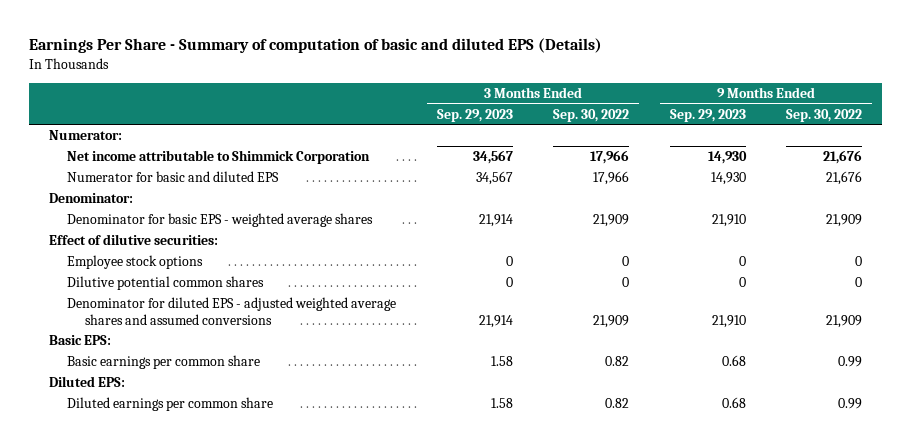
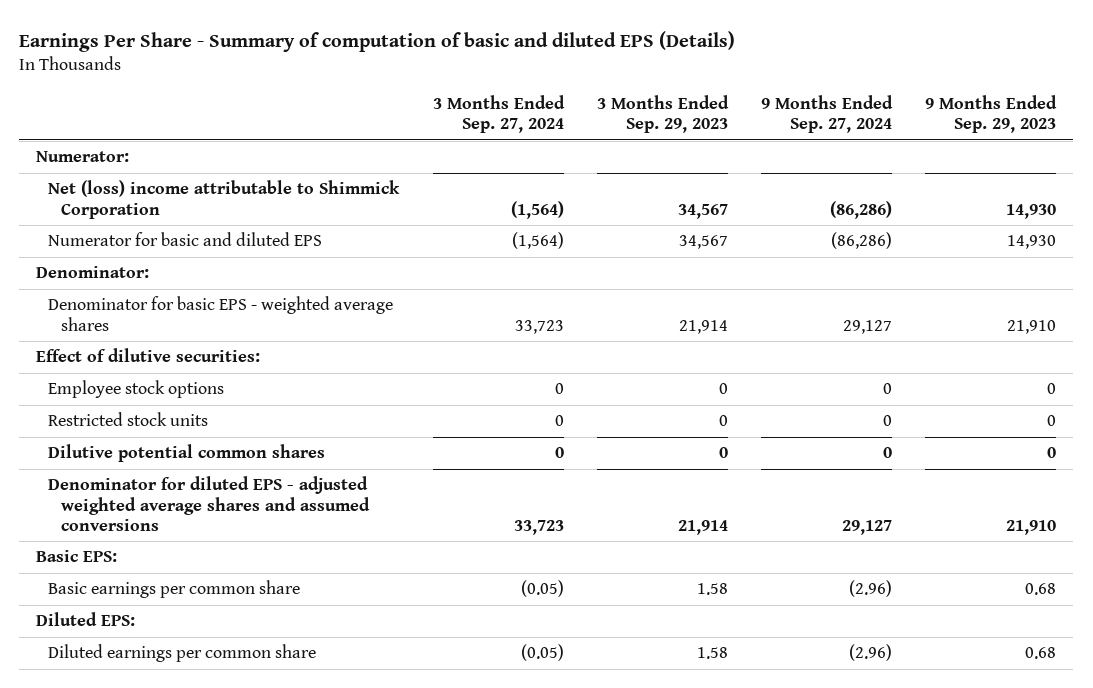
- | 3 Months Ended Sep. 29, 2023 | 3 Months Ended Sep. 30, 2022 | 9 Months Ended Sep. 29, 2023 | 9 Months Ended Sep. 30, 2022
+ | 3 Months Ended Sep. 27, 2024 | 3 Months Ended Sep. 29, 2023 | 9 Months Ended Sep. 27, 2024 | 9 Months Ended Sep. 29, 2023
- Net income attributable to Shimmick Corporation | 34,567 | 17,966 | 14,930 | 21,676
+ Net (loss) income attributable to Shimmick Corporation | (1,564) | 34,567 | (86,286) | 14,930
+ Restricted stock units | 0 | 0 | 0 | 0

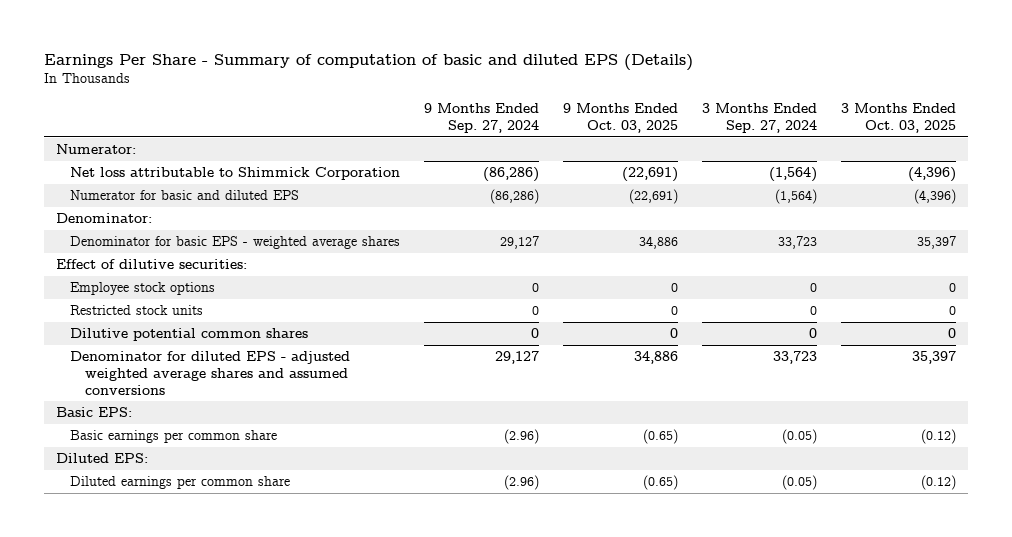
- | 3 Months Ended Sep. 27, 2024 | 3 Months Ended Sep. 29, 2023 | 9 Months Ended Sep. 27, 2024 | 9 Months Ended Sep. 29, 2023
+ | 9 Months Ended Sep. 27, 2024 | 9 Months Ended Oct. 03, 2025 | 3 Months Ended Sep. 27, 2024 | 3 Months Ended Oct. 03, 2025
- Net (loss) income attributable to Shimmick Corporation | (1,564) | 34,567 | (86,286) | 14,930
+ Net loss attributable to Shimmick Corporation | (86,286) | (22,691) | (1,564) | (4,396)

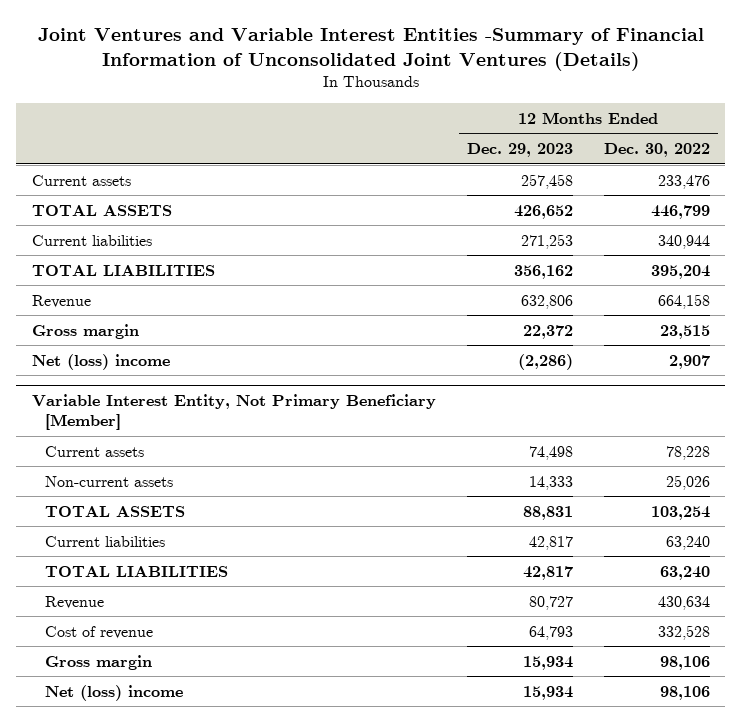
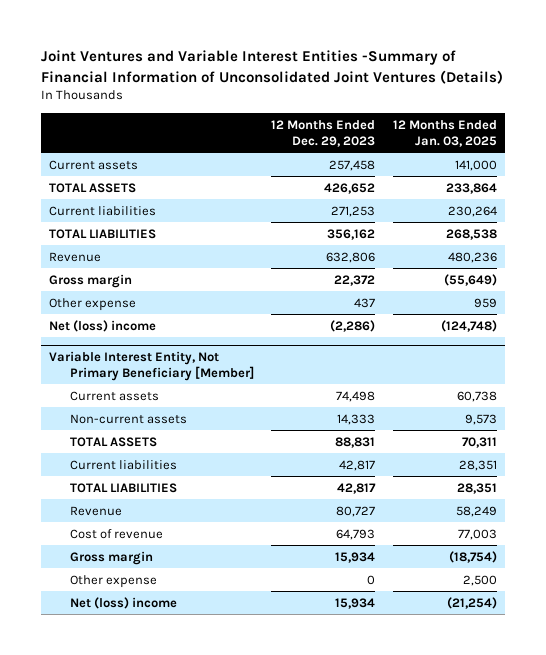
- | 12 Months Ended Dec. 29, 2023 | 12 Months Ended Dec. 30, 2022
+ | 12 Months Ended Dec. 29, 2023 | 12 Months Ended Jan. 03, 2025
+ Other expense | 437 | 959
@ Variable Interest Entity, Not Primary Beneficiary [Member]
+ Other expense | 0 | 2,500

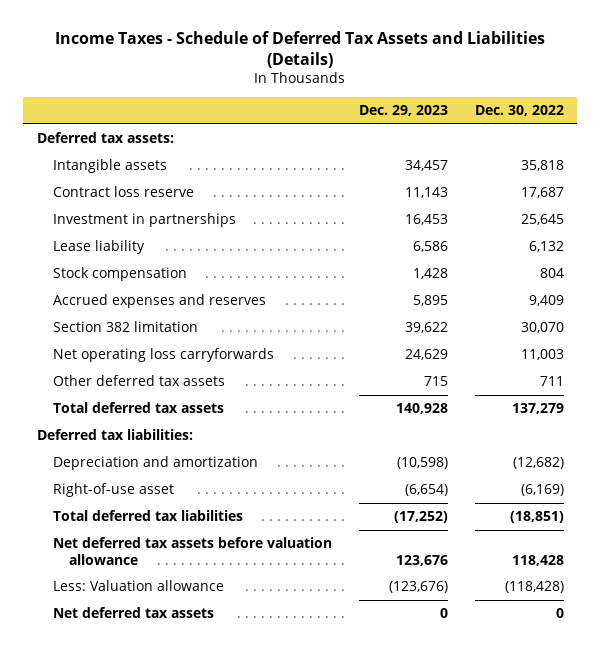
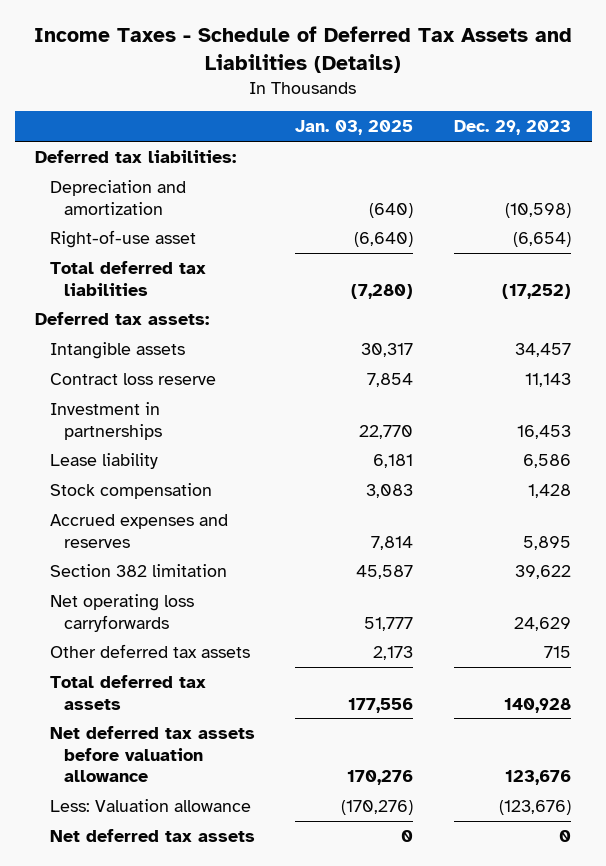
- | Dec. 29, 2023 | Dec. 30, 2022
+ | Jan. 03, 2025 | Dec. 29, 2023
moved up: Deferred tax liabilities:
moved up: Depreciation and amortization | (640) | (10,598)
moved up: Right-of-use asset | (6,640) | (6,654)
moved up: Total deferred tax liabilities | (7,280) | (17,252)

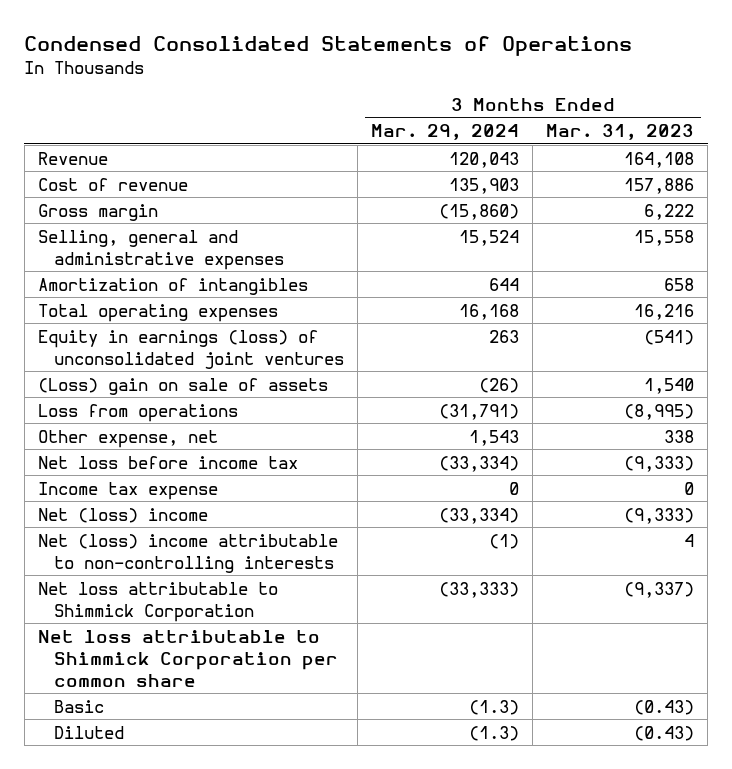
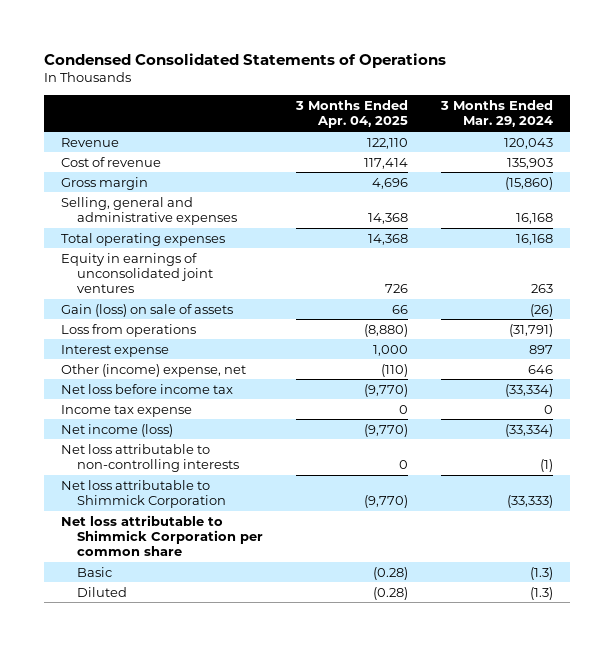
- | 3 Months Ended Mar. 29, 2024 | 3 Months Ended Mar. 31, 2023
+ | 3 Months Ended Apr. 04, 2025 | 3 Months Ended Mar. 29, 2024
- Selling, general and administrative expenses | 15,524 | 15,558
- Amortization of intangibles | 644 | 658
+ Selling, general and administrative expenses | 14,368 | 16,168
- Equity in earnings (loss) of unconsolidated joint ventures | 263 | (541)
- (Loss) gain on sale of assets | (26) | 1,540
+ Equity in earnings of unconsolidated joint ventures | 726 | 263
+ Gain (loss) on sale of assets | 66 | (26)
- Other expense, net | 1,543 | 338
+ Interest expense | 1,000 | 897
+ Other (income) expense, net | (110) | 646
- Net (loss) income | (33,334) | (9,333)
- Net (loss) income attributable to non-controlling interests | (1) | 4
+ Net income (loss) | (9,770) | (33,334)
+ Net loss attributable to non-controlling interests | 0 | (1)

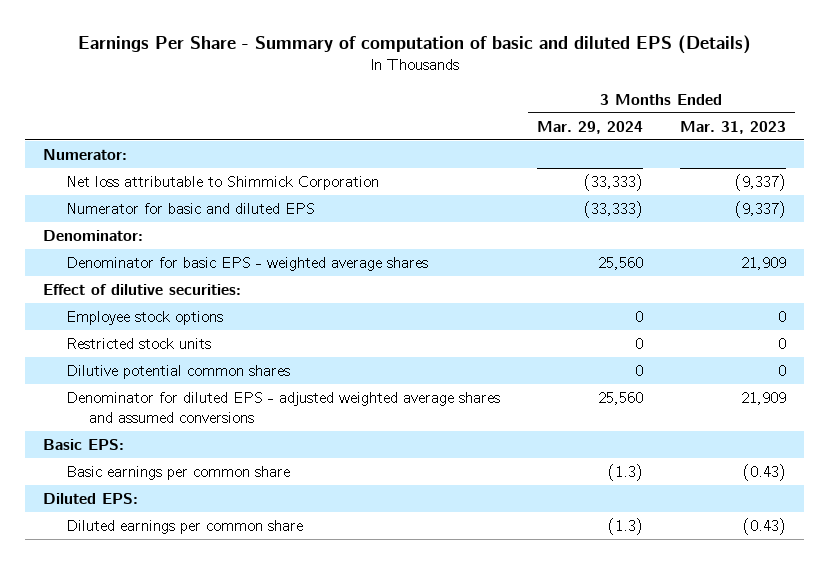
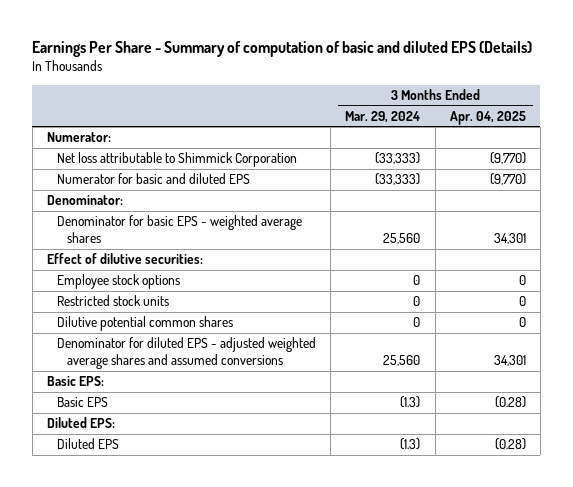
- | 3 Months Ended Mar. 29, 2024 | 3 Months Ended Mar. 31, 2023
+ | 3 Months Ended Mar. 29, 2024 | 3 Months Ended Apr. 04, 2025
- Basic earnings per common share | (1.3) | (0.43)
+ Basic EPS | (1.3) | (0.28)
- Diluted earnings per common share | (1.3) | (0.43)
+ Diluted EPS | (1.3) | (0.28)

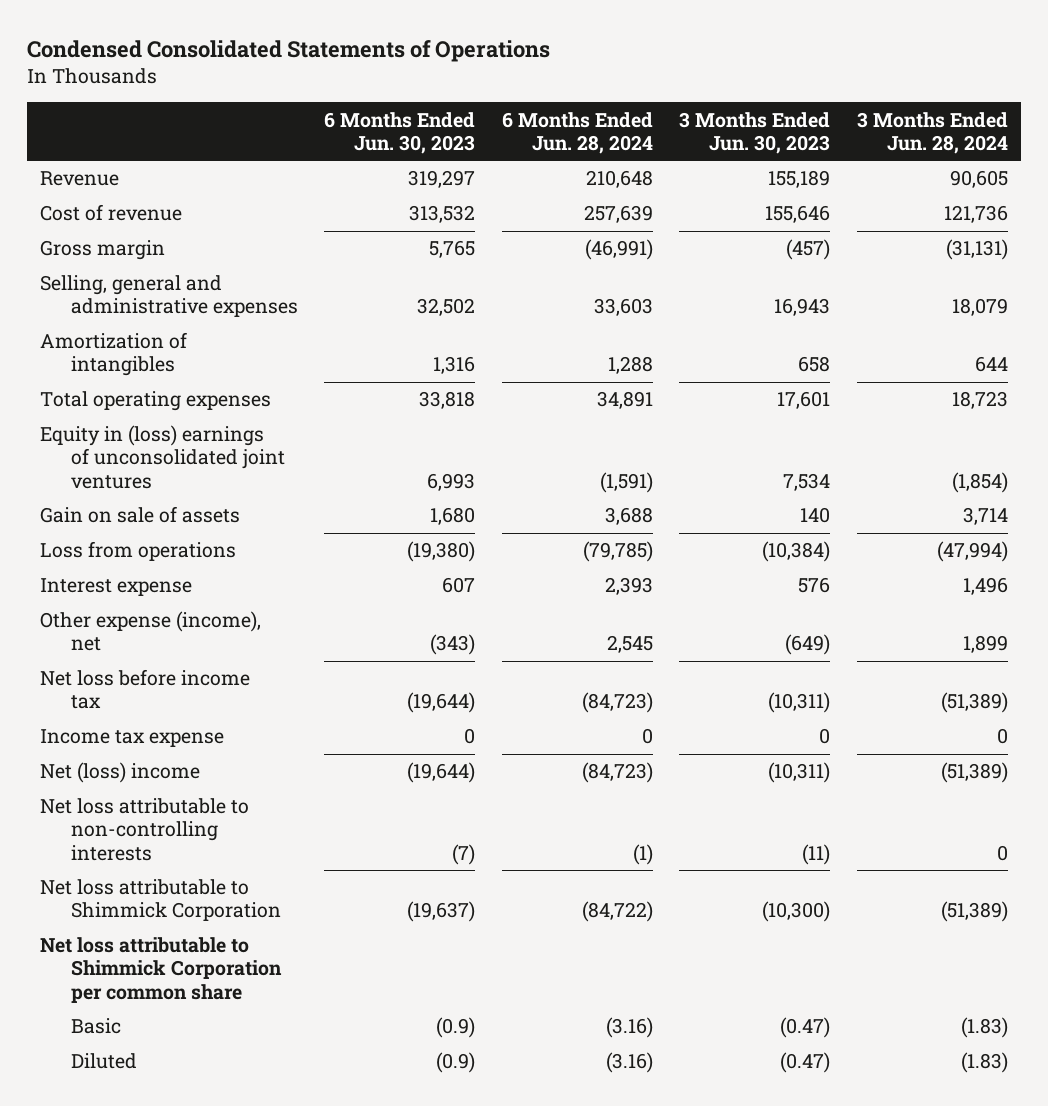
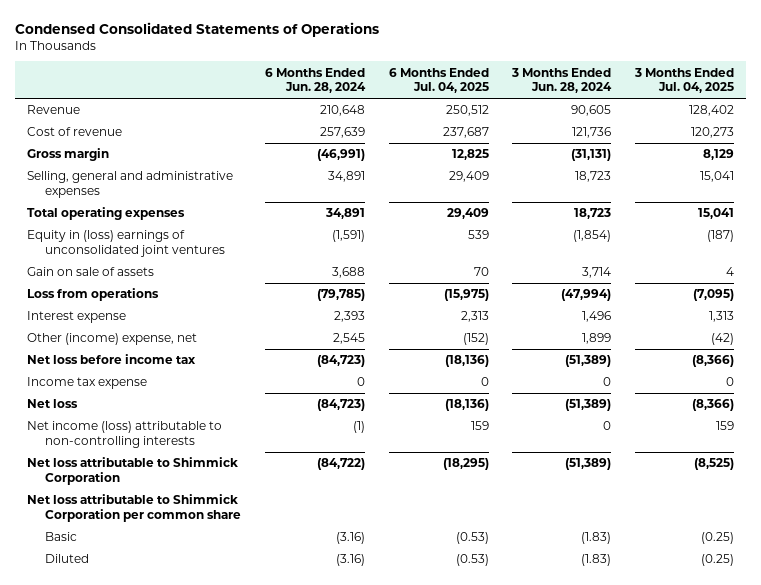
- | 6 Months Ended Jun. 30, 2023 | 6 Months Ended Jun. 28, 2024 | 3 Months Ended Jun. 30, 2023 | 3 Months Ended Jun. 28, 2024
+ | 6 Months Ended Jun. 28, 2024 | 6 Months Ended Jul. 04, 2025 | 3 Months Ended Jun. 28, 2024 | 3 Months Ended Jul. 04, 2025
- Selling, general and administrative expenses | 32,502 | 33,603 | 16,943 | 18,079
- Amortization of intangibles | 1,316 | 1,288 | 658 | 644
+ Selling, general and administrative expenses | 34,891 | 29,409 | 18,723 | 15,041
- Other expense (income), net | (343) | 2,545 | (649) | 1,899
+ Other (income) expense, net | 2,545 | (152) | 1,899 | (42)
- Net (loss) income | (19,644) | (84,723) | (10,311) | (51,389)
- Net loss attributable to non-controlling interests | (7) | (1) | (11) | 0
+ Net loss | (84,723) | (18,136) | (51,389) | (8,366)
+ Net income (loss) attributable to non-controlling interests | (1) | 159 | 0 | 159

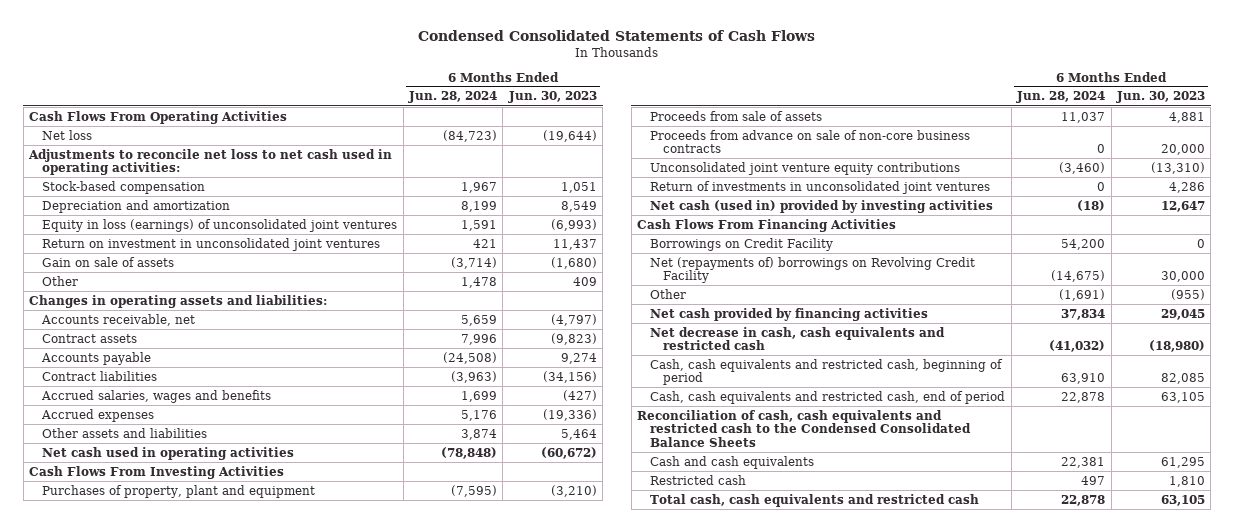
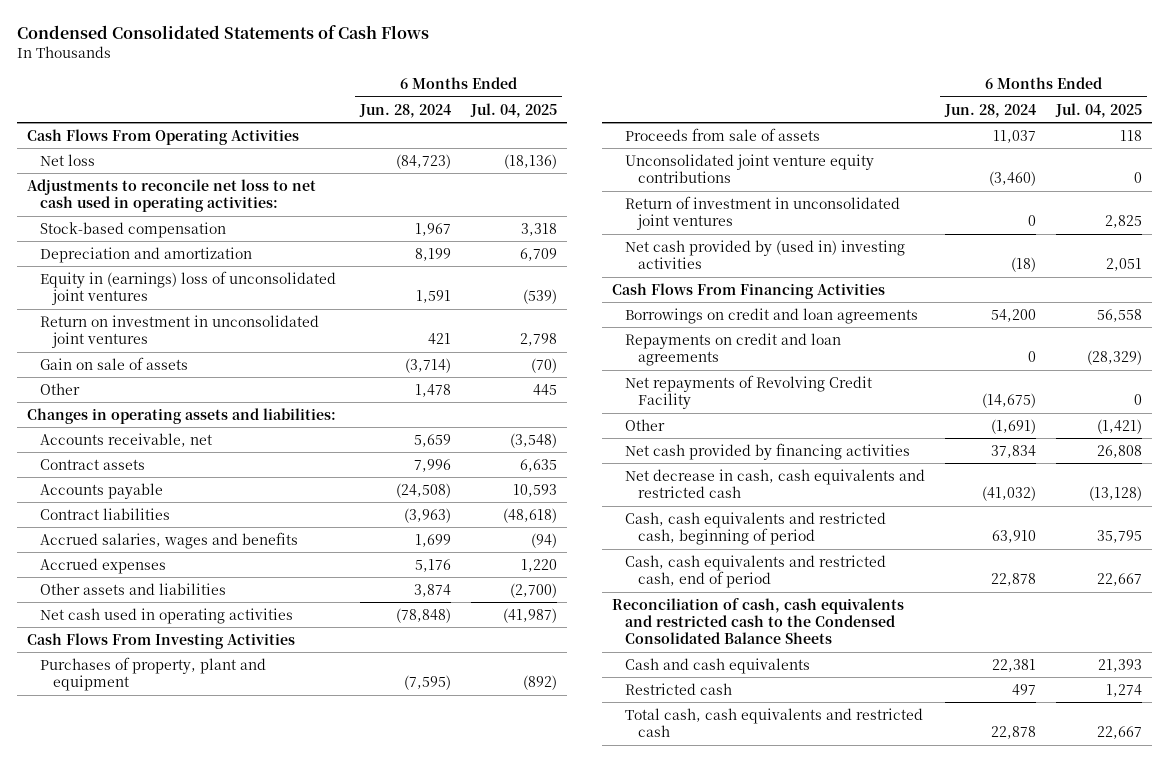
- | 6 Months Ended Jun. 28, 2024 | 6 Months Ended Jun. 30, 2023
+ | 6 Months Ended Jun. 28, 2024 | 6 Months Ended Jul. 04, 2025
- Equity in loss (earnings) of unconsolidated joint ventures | 1,591 | (6,993)
+ Equity in (earnings) loss of unconsolidated joint ventures | 1,591 | (539)
- Proceeds from advance on sale of non-core business contracts | 0 | 20,000
- Return of investments in unconsolidated joint ventures | 0 | 4,286
- Net cash (used in) provided by investing activities | (18) | 12,647
+ Return of investment in unconsolidated joint ventures | 0 | 2,825
+ Net cash provided by (used in) investing activities | (18) | 2,051
- Borrowings on Credit Facility | 54,200 | 0
- Net (repayments of) borrowings on Revolving Credit Facility | (14,675) | 30,000
+ Borrowings on credit and loan agreements | 54,200 | 56,558
+ Repayments on credit and loan agreements | 0 | (28,329)
+ Net repayments of Revolving Credit Facility | (14,675) | 0

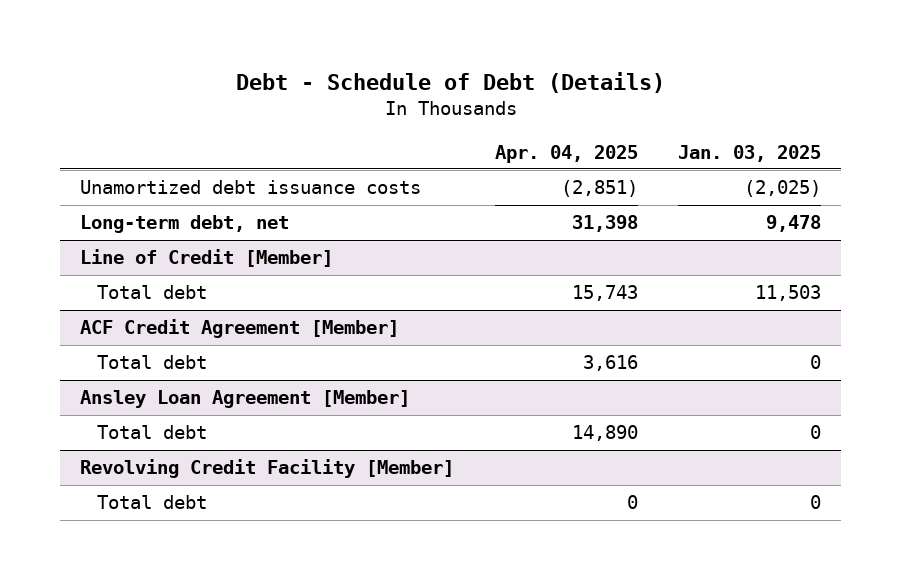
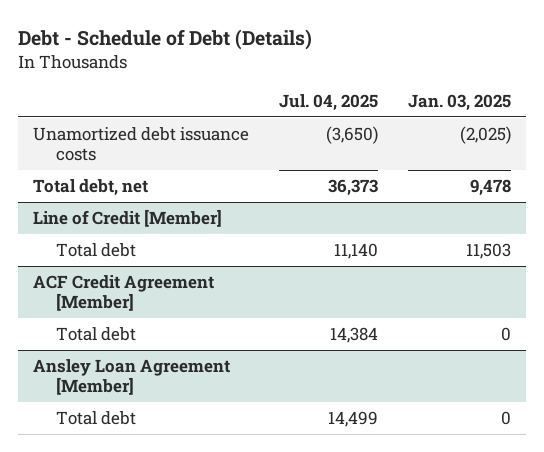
- | Apr. 04, 2025 | Jan. 03, 2025
+ | Jul. 04, 2025 | Jan. 03, 2025
- Long-term debt, net | 31,398 | 9,478
+ Total debt, net | 36,373 | 9,478
- Revolving Credit Facility [Member]
- Total debt | 0 | 0

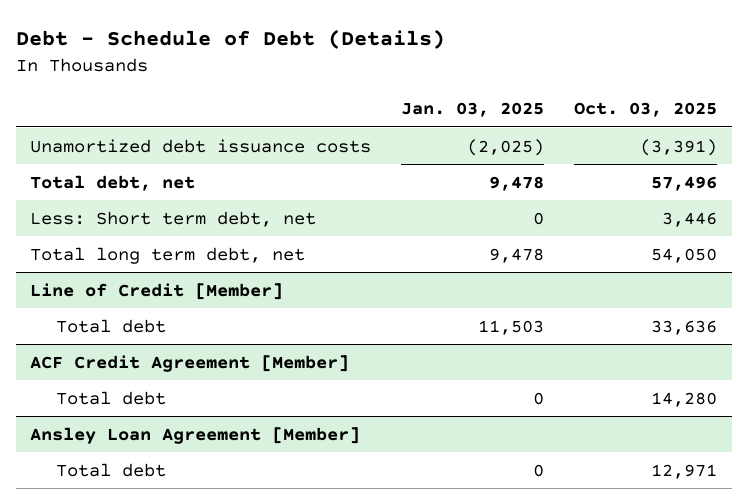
- | Jul. 04, 2025 | Jan. 03, 2025
+ | Jan. 03, 2025 | Oct. 03, 2025
+ Less: Short term debt, net | 0 | 3,446
+ Total long term debt, net | 9,478 | 54,050

